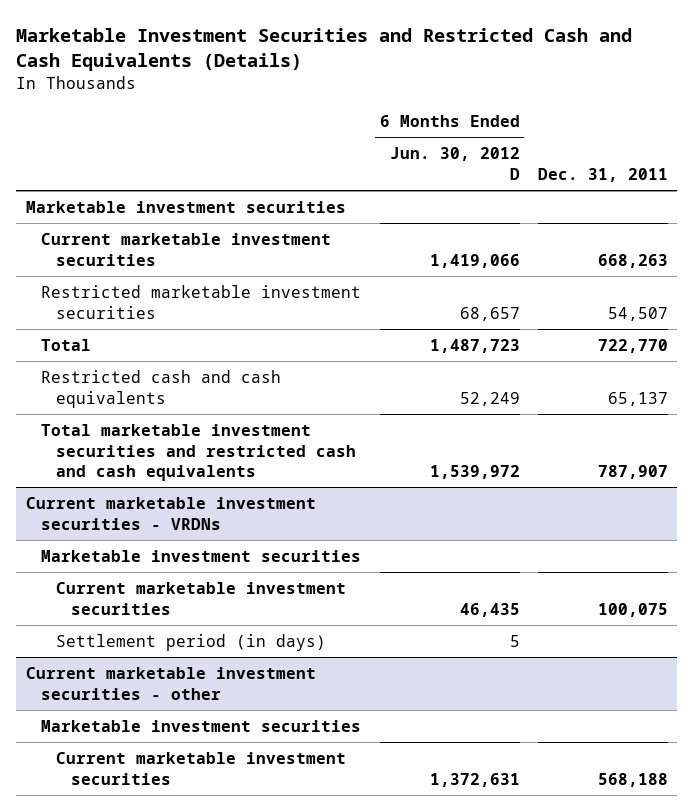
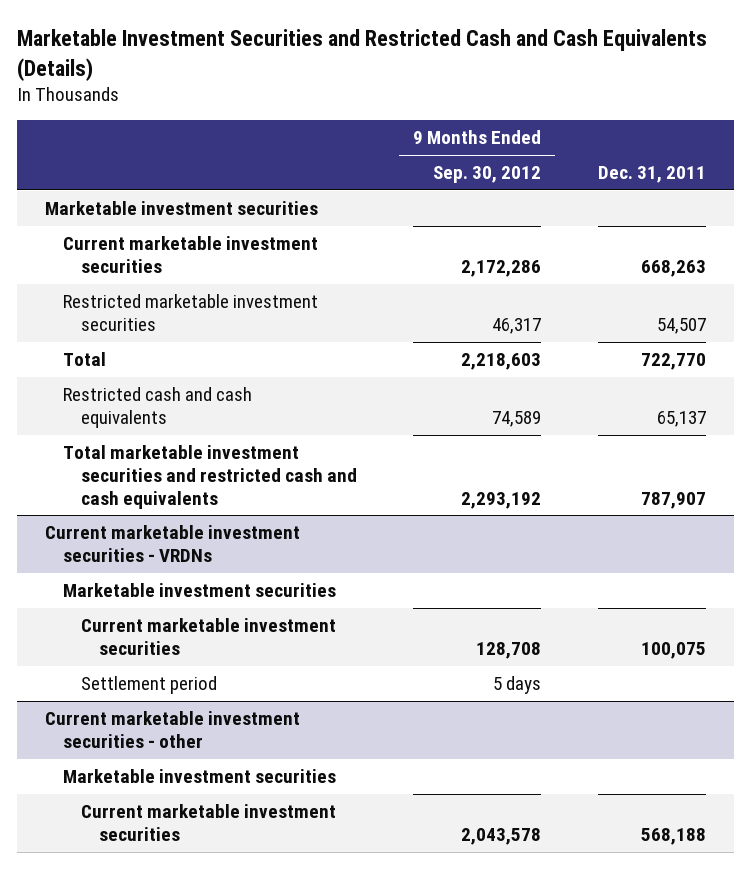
- | 6 Months Ended Jun. 30, 2012 D | Dec. 31, 2011
+ | 9 Months Ended Sep. 30, 2012 | Dec. 31, 2011
@ Current marketable investment securities - VRDNs
- Settlement period (in days) | 5 |
+ Settlement period | 5 days |

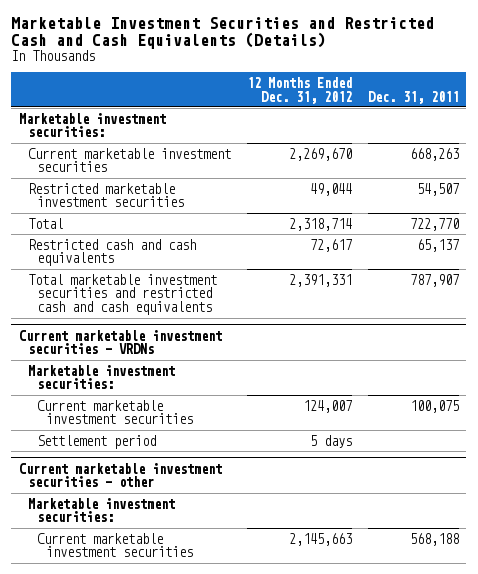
- | 9 Months Ended Sep. 30, 2012 | Dec. 31, 2011
+ | 12 Months Ended Dec. 31, 2012 | Dec. 31, 2011
- Marketable investment securities
+ Marketable investment securities:
@ Current marketable investment securities - VRDNs
- Marketable investment securities
+ Marketable investment securities:
@ Current marketable investment securities - other
- Marketable investment securities
+ Marketable investment securities:

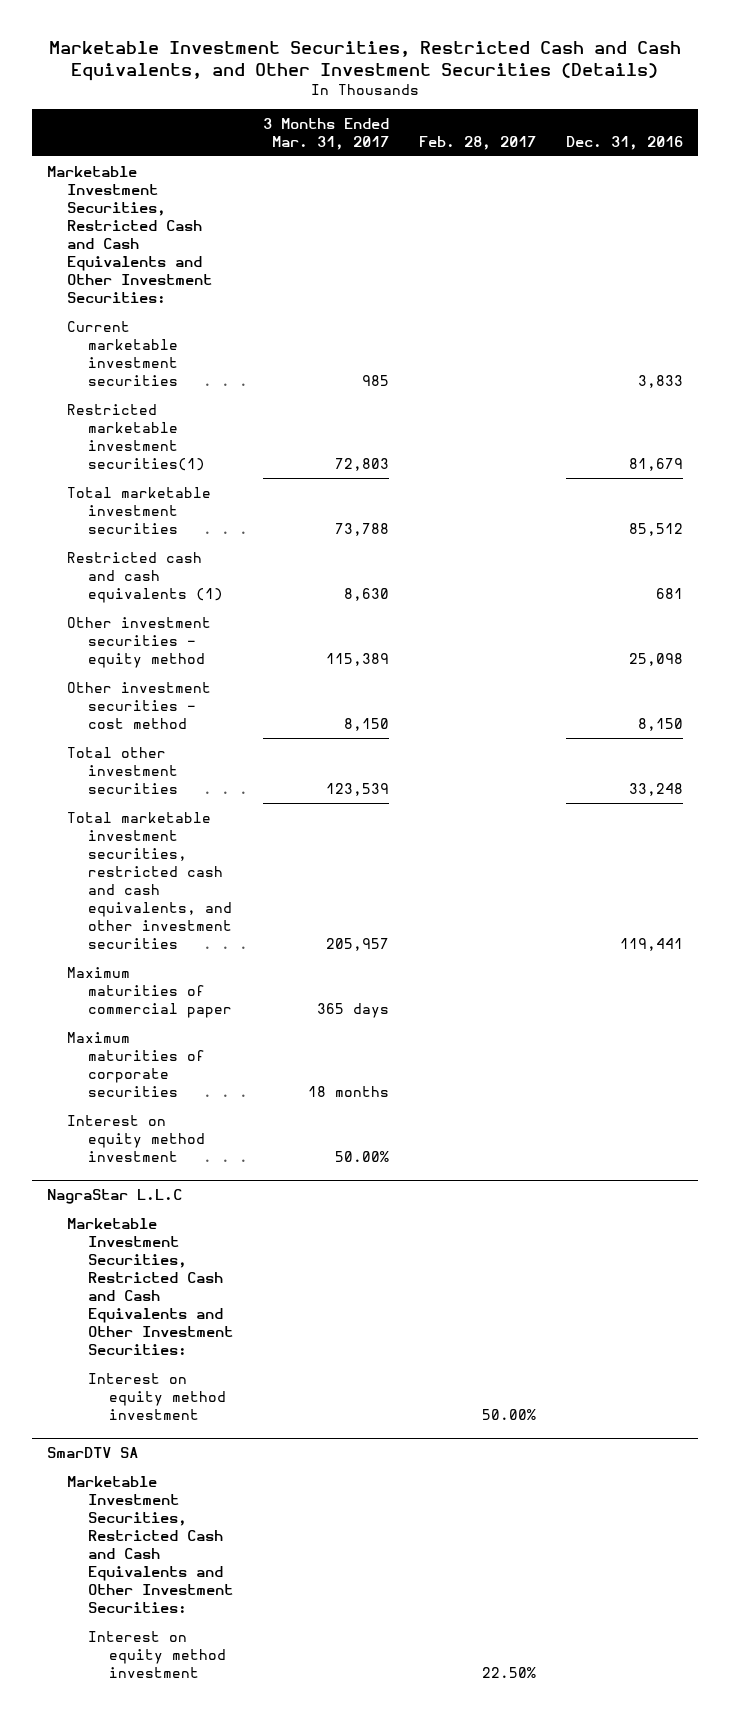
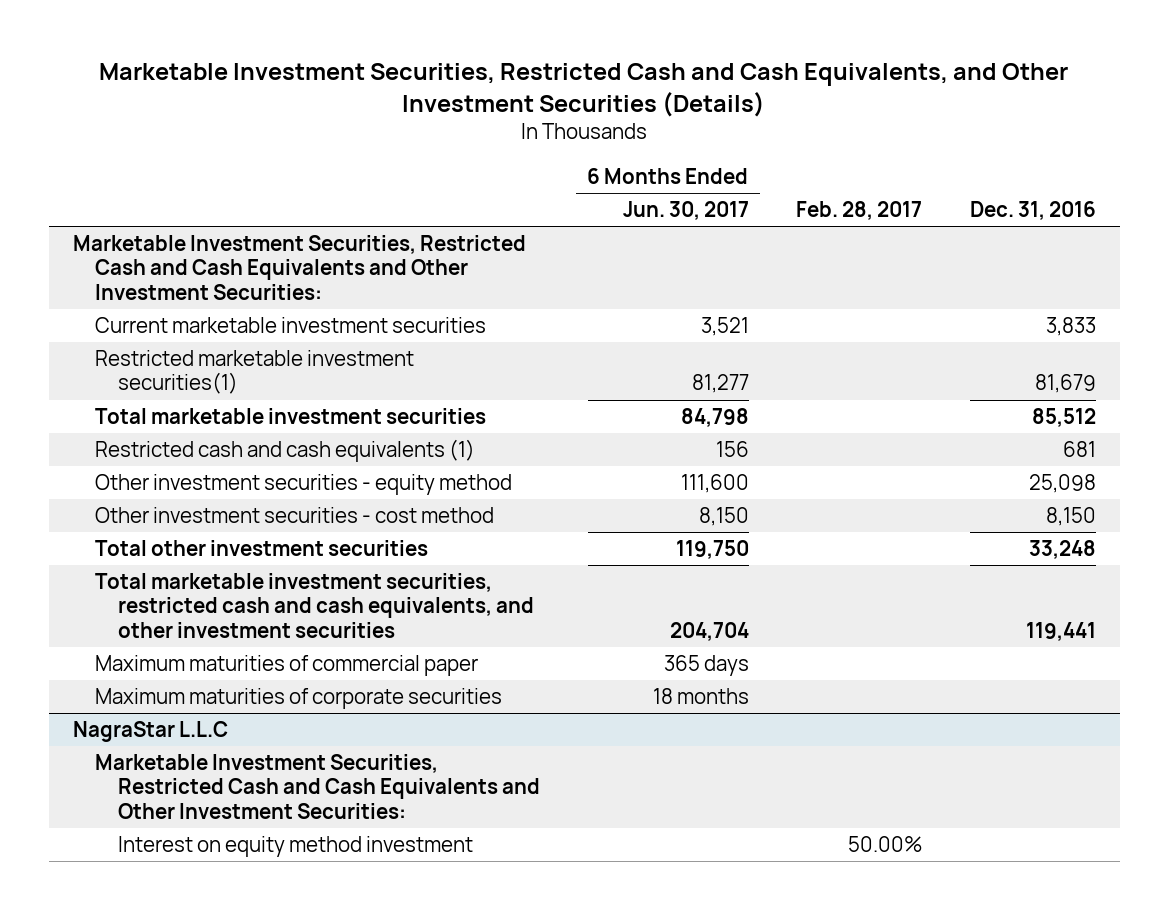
- | 3 Months Ended Mar. 31, 2017 | Feb. 28, 2017 | Dec. 31, 2016
+ | 6 Months Ended Jun. 30, 2017 | Feb. 28, 2017 | Dec. 31, 2016
- Interest on equity method investment | 50.00% | |
- SmarDTV SA
- Marketable Investment Securities, Restricted Cash and Cash Equivalents and Other Investment Securities:
- Interest on equity method investment | | 22.50% |

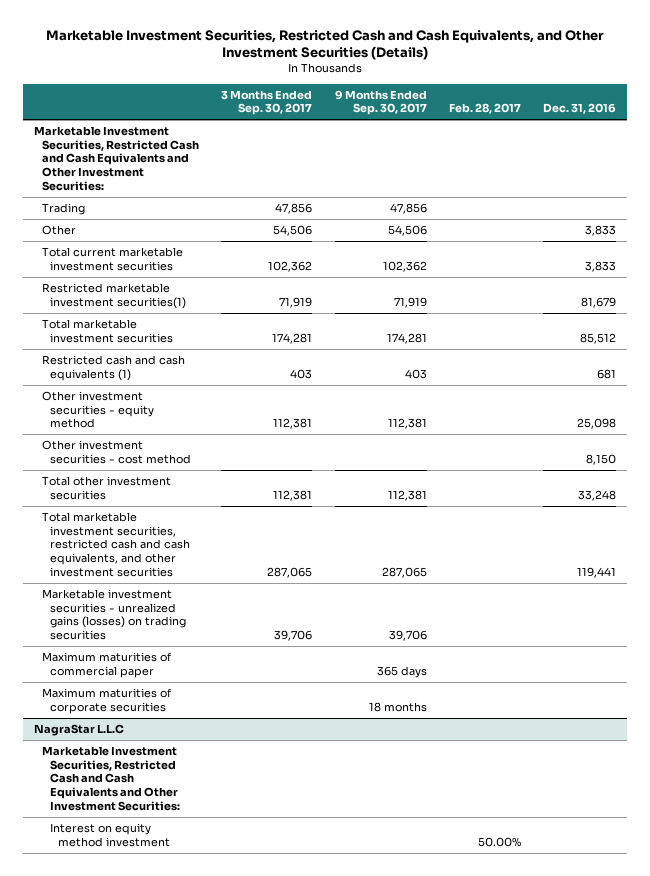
- | 6 Months Ended Jun. 30, 2017 | Feb. 28, 2017 | Dec. 31, 2016
+ | 3 Months Ended Sep. 30, 2017 | 9 Months Ended Sep. 30, 2017 | Feb. 28, 2017 | Dec. 31, 2016
- Current marketable investment securities | 3,521 | | 3,833
+ Trading | 47,856 | 47,856 | |
+ Other | 54,506 | 54,506 | | 3,833
+ Total current marketable investment securities | 102,362 | 102,362 | | 3,833
+ Marketable investment securities - unrealized gains (losses) on trading securities | 39,706 | 39,706 | |

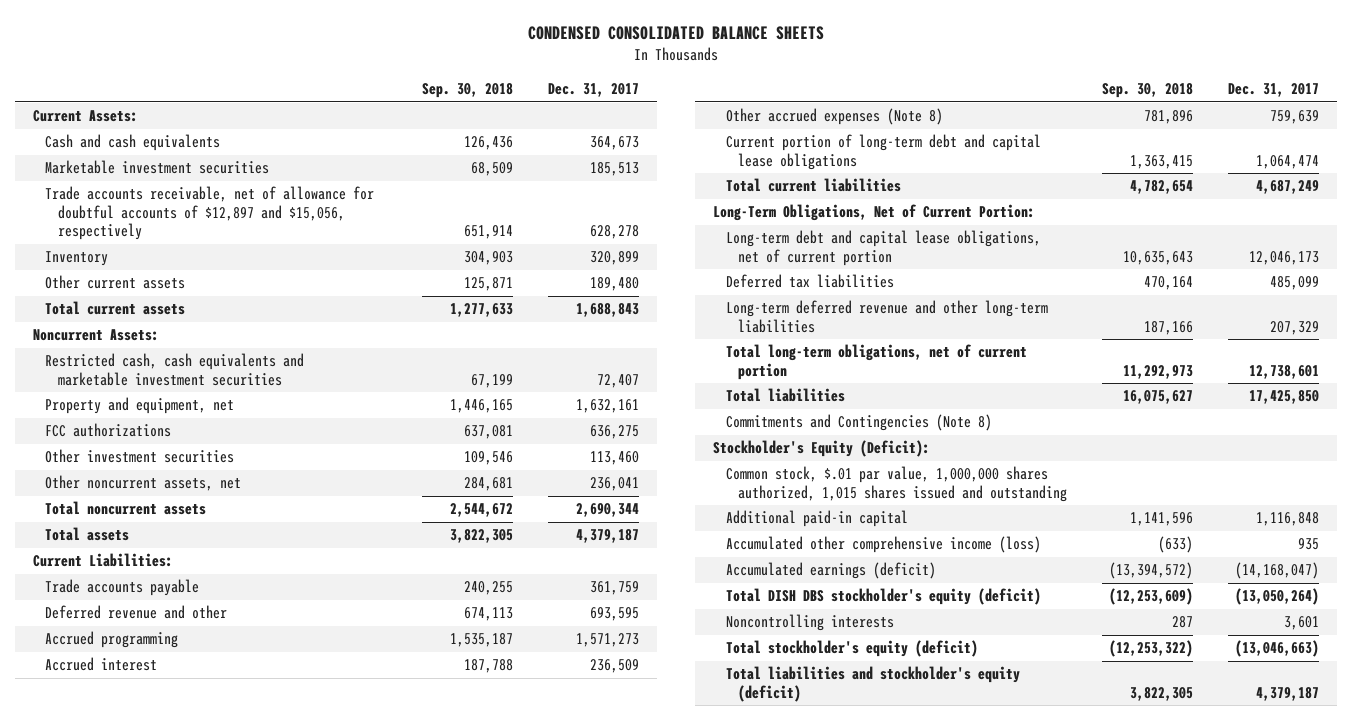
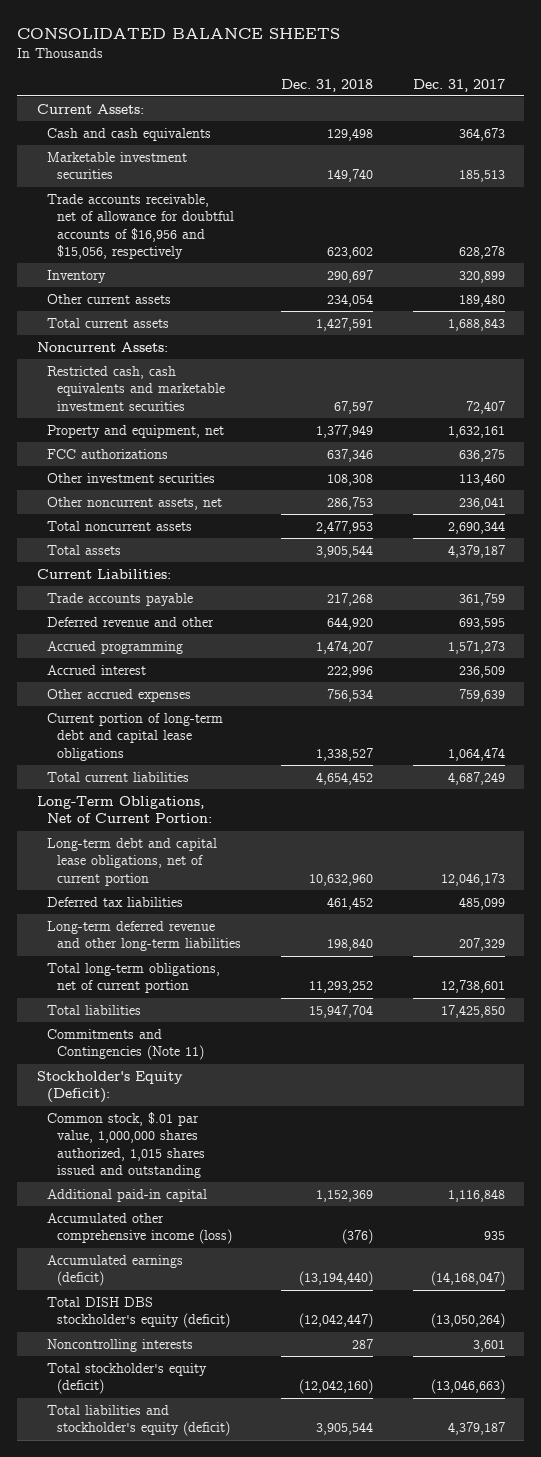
- CONDENSED CONSOLIDATED BALANCE SHEETS
+ CONSOLIDATED BALANCE SHEETS
- | Sep. 30, 2018 | Dec. 31, 2017
+ | Dec. 31, 2018 | Dec. 31, 2017
- Trade accounts receivable, net of allowance for doubtful accounts of $12,897 and $15,056, respectively | 651,914 | 628,278
+ Trade accounts receivable, net of allowance for doubtful accounts of $16,956 and $15,056, respectively | 623,602 | 628,278
- Other accrued expenses (Note 8) | 781,896 | 759,639
+ Other accrued expenses | 756,534 | 759,639
- Commitments and Contingencies (Note 8)
+ Commitments and Contingencies (Note 11)

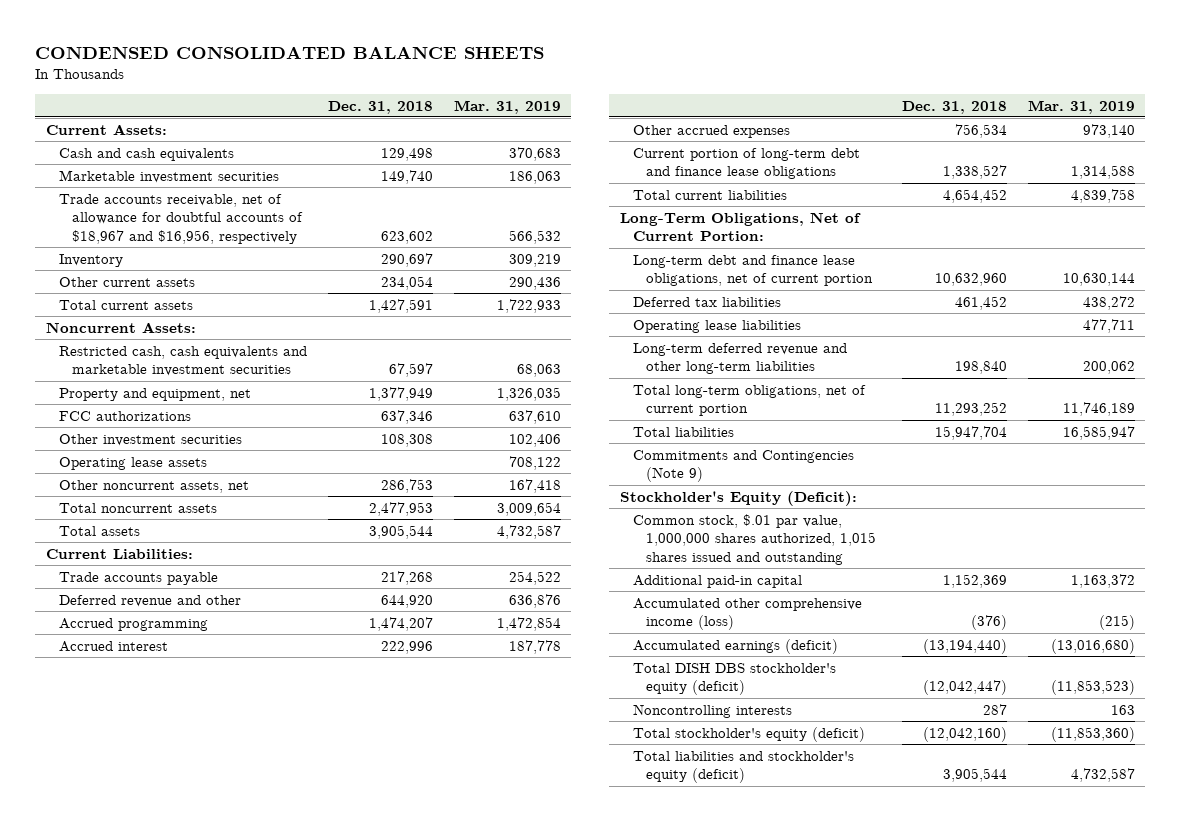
- CONSOLIDATED BALANCE SHEETS
+ CONDENSED CONSOLIDATED BALANCE SHEETS
- | Dec. 31, 2018 | Dec. 31, 2017
+ | Dec. 31, 2018 | Mar. 31, 2019
- Trade accounts receivable, net of allowance for doubtful accounts of $16,956 and $15,056, respectively | 623,602 | 628,278
+ Trade accounts receivable, net of allowance for doubtful accounts of $18,967 and $16,956, respectively | 623,602 | 566,532
+ Operating lease assets | | 708,122
- Current portion of long-term debt and capital lease obligations | 1,338,527 | 1,064,474
+ Current portion of long-term debt and finance lease obligations | 1,338,527 | 1,314,588
- Long-term debt and capital lease obligations, net of current portion | 10,632,960 | 12,046,173
+ Long-term debt and finance lease obligations, net of current portion | 10,632,960 | 10,630,144
+ Operating lease liabilities | | 477,711
- Commitments and Contingencies (Note 11)
+ Commitments and Contingencies (Note 9)

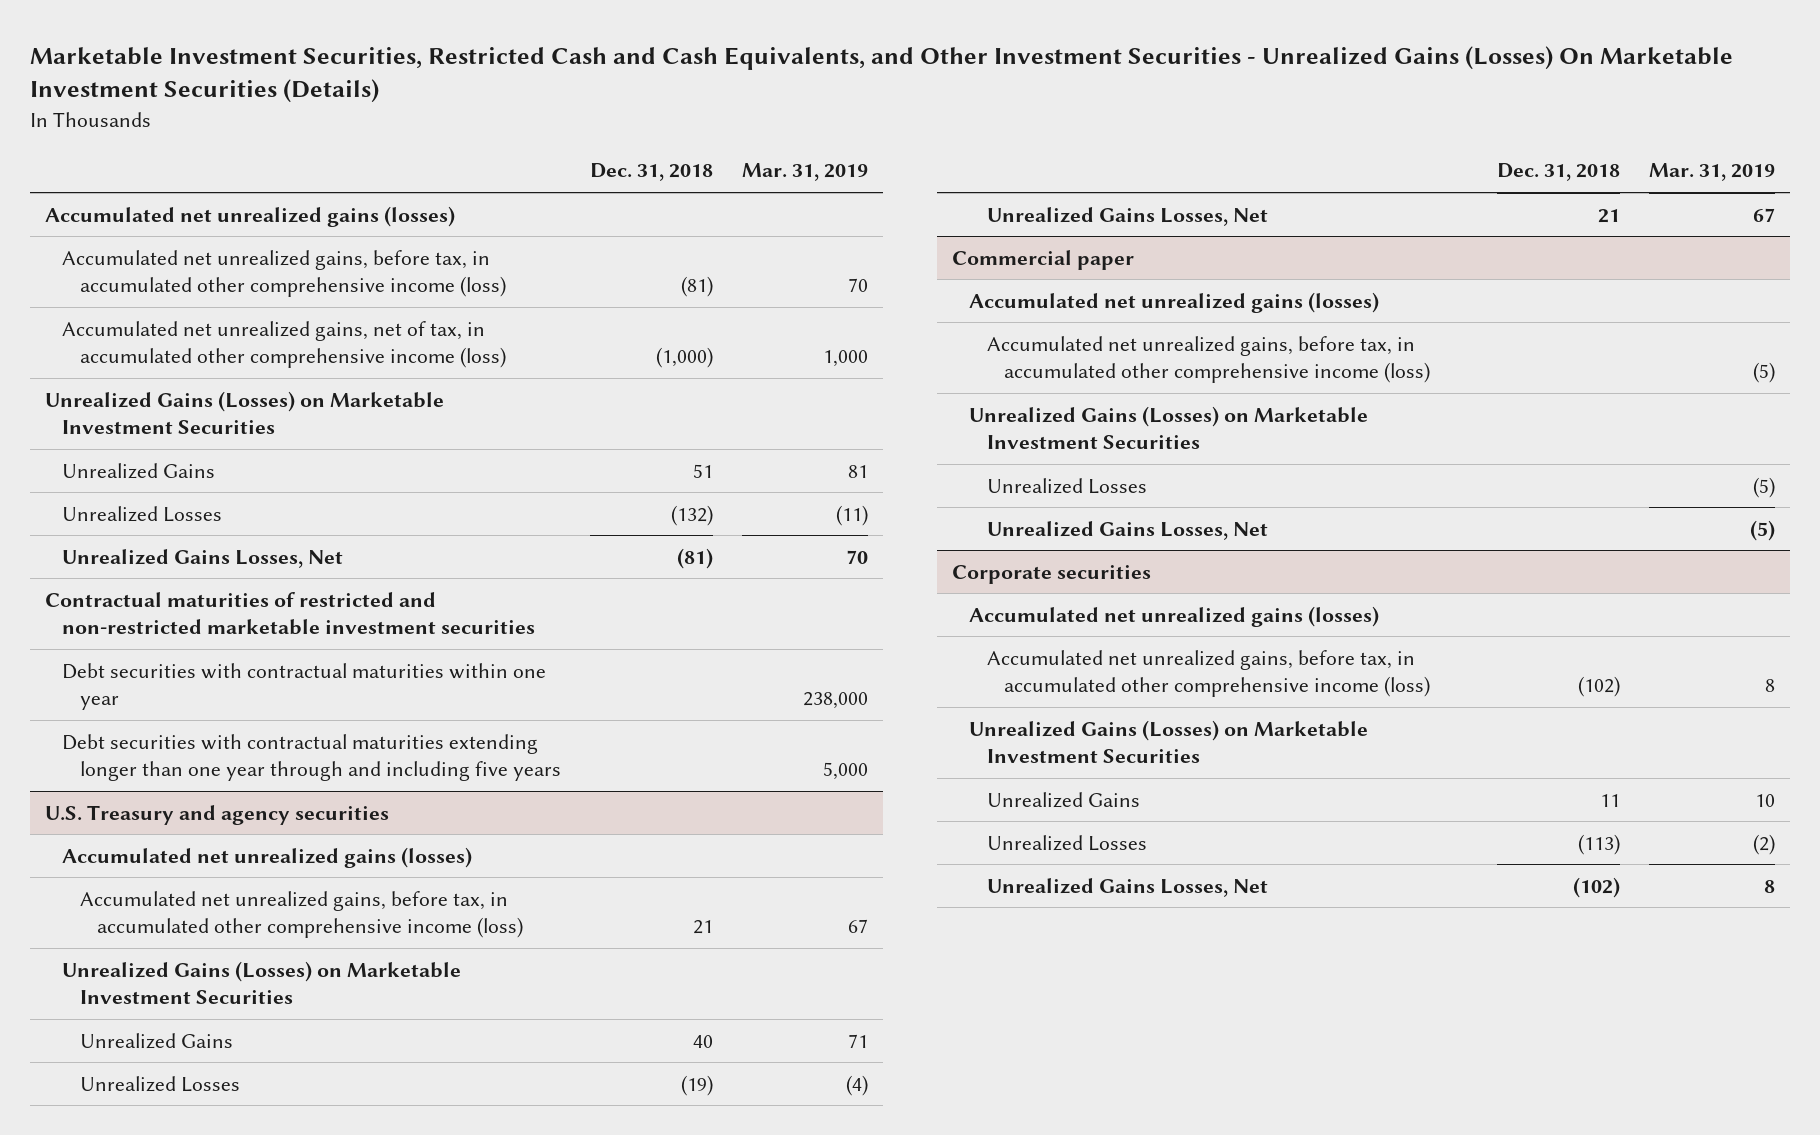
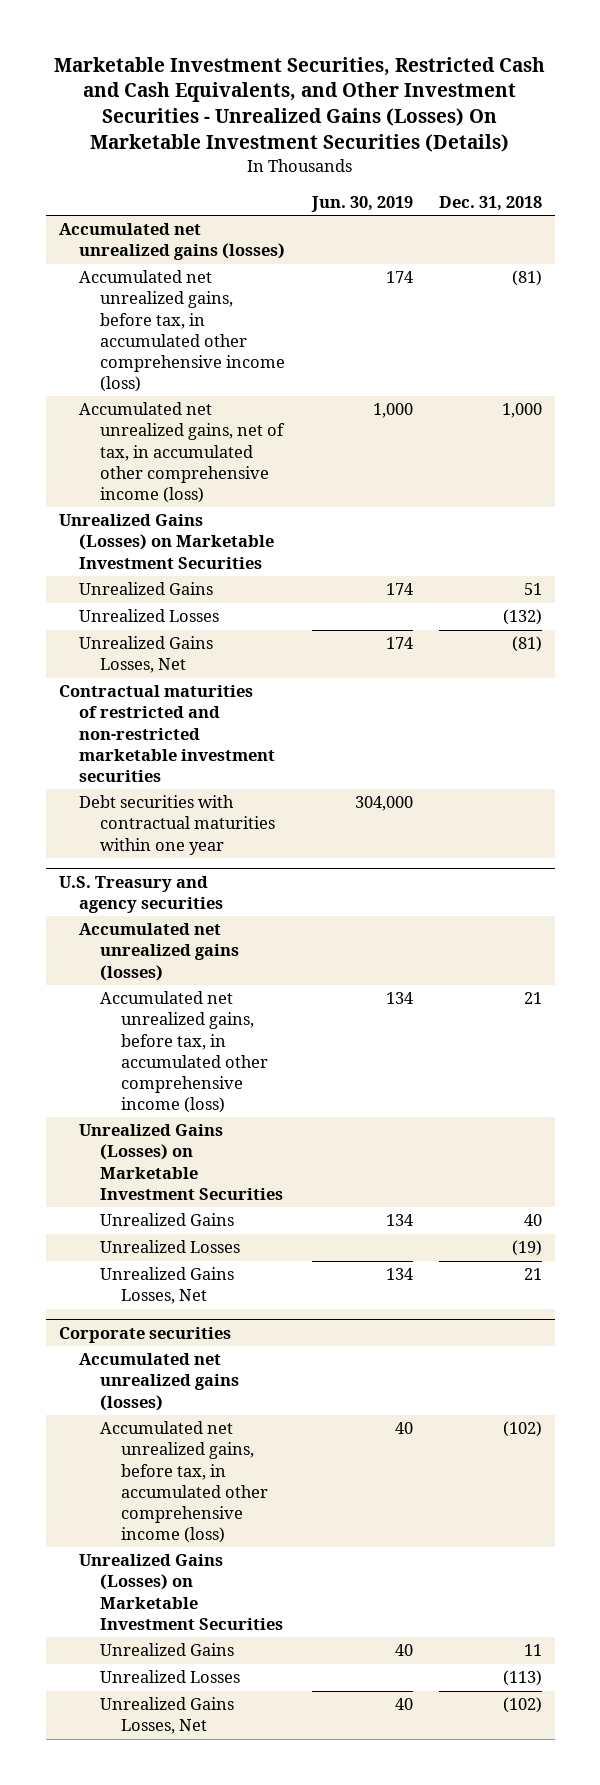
- | Dec. 31, 2018 | Mar. 31, 2019
+ | Jun. 30, 2019 | Dec. 31, 2018
- Accumulated net unrealized gains, net of tax, in accumulated other comprehensive income (loss) | (1,000) | 1,000
+ Accumulated net unrealized gains, net of tax, in accumulated other comprehensive income (loss) | 1,000 | 1,000
- Debt securities with contractual maturities extending longer than one year through and including five years | | 5,000
- Commercial paper
- Accumulated net unrealized gains (losses)
- Accumulated net unrealized gains, before tax, in accumulated other comprehensive income (loss) | | (5)
- Unrealized Gains (Losses) on Marketable Investment Securities
- Unrealized Losses | | (5)
- Unrealized Gains Losses, Net | | (5)

